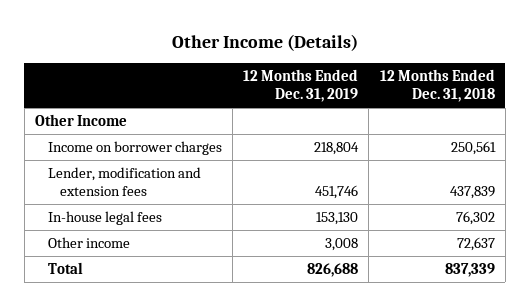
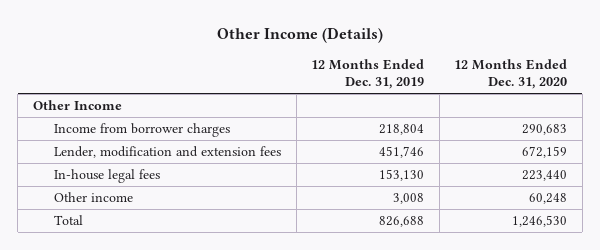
- | 12 Months Ended Dec. 31, 2019 | 12 Months Ended Dec. 31, 2018
+ | 12 Months Ended Dec. 31, 2019 | 12 Months Ended Dec. 31, 2020
- Income on borrower charges | 218,804 | 250,561
+ Income from borrower charges | 218,804 | 290,683

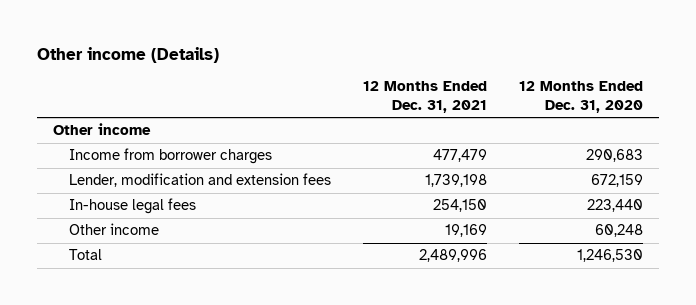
- Other Income (Details)
+ Other income (Details)
- | 12 Months Ended Dec. 31, 2019 | 12 Months Ended Dec. 31, 2020
+ | 12 Months Ended Dec. 31, 2021 | 12 Months Ended Dec. 31, 2020
- Other Income
+ Other income

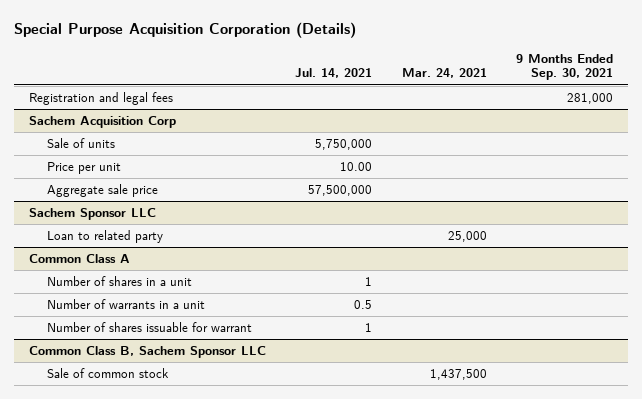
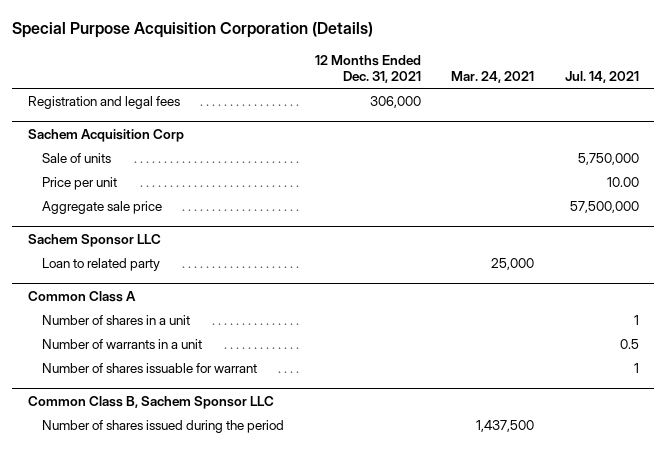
- | Jul. 14, 2021 | Mar. 24, 2021 | 9 Months Ended Sep. 30, 2021
+ | 12 Months Ended Dec. 31, 2021 | Mar. 24, 2021 | Jul. 14, 2021
@ Common Class B, Sachem Sponsor LLC
- Sale of common stock | | 1,437,500 |
+ Number of shares issued during the period | | 1,437,500 |

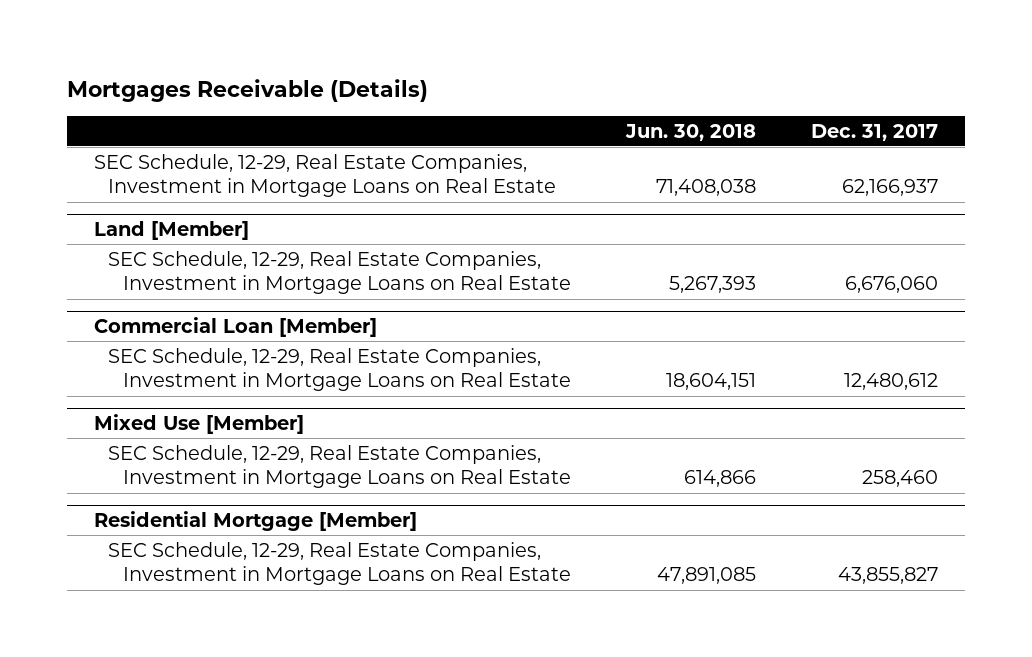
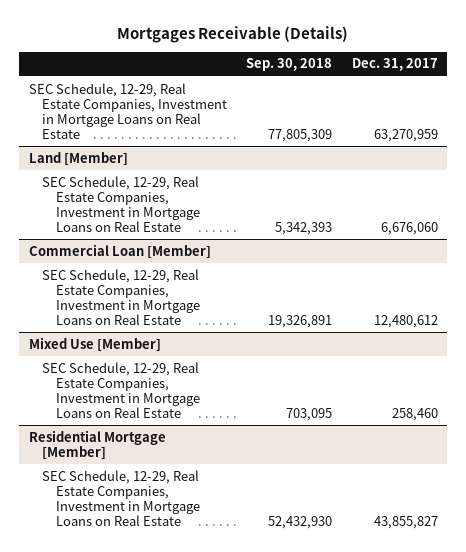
- | Jun. 30, 2018 | Dec. 31, 2017
+ | Sep. 30, 2018 | Dec. 31, 2017
- SEC Schedule, 12-29, Real Estate Companies, Investment in Mortgage Loans on Real Estate | 71,408,038 | 62,166,937
+ SEC Schedule, 12-29, Real Estate Companies, Investment in Mortgage Loans on Real Estate | 77,805,309 | 63,270,959

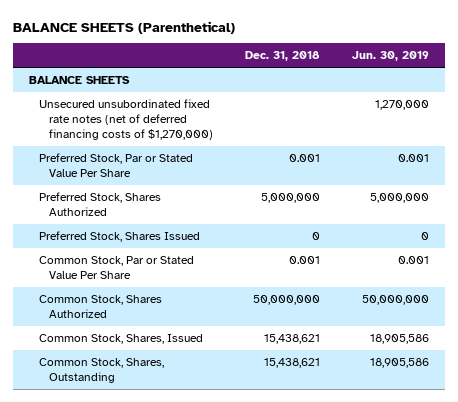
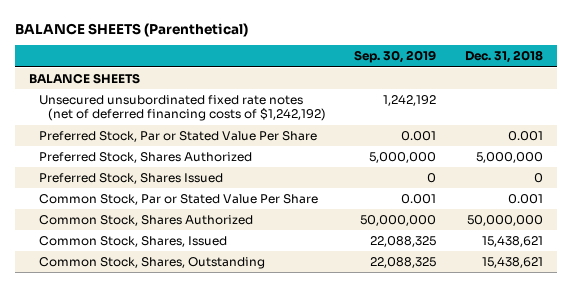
- | Dec. 31, 2018 | Jun. 30, 2019
+ | Sep. 30, 2019 | Dec. 31, 2018
- Unsecured unsubordinated fixed rate notes (net of deferred financing costs of $1,270,000) | | 1,270,000
+ Unsecured unsubordinated fixed rate notes (net of deferred financing costs of $1,242,192) | 1,242,192 |

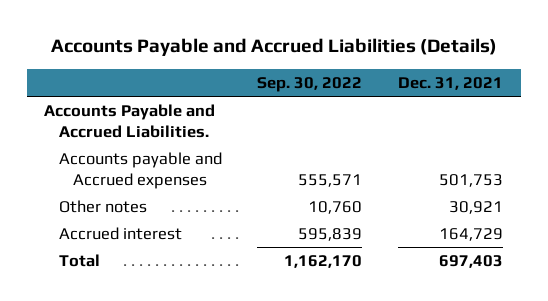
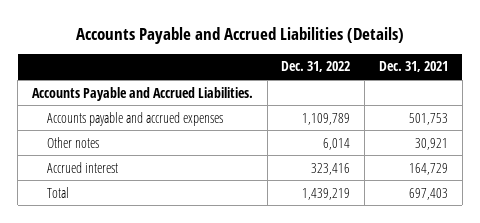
- | Sep. 30, 2022 | Dec. 31, 2021
+ | Dec. 31, 2022 | Dec. 31, 2021
- Accounts payable and Accrued expenses | 555,571 | 501,753
+ Accounts payable and accrued expenses | 1,109,789 | 501,753

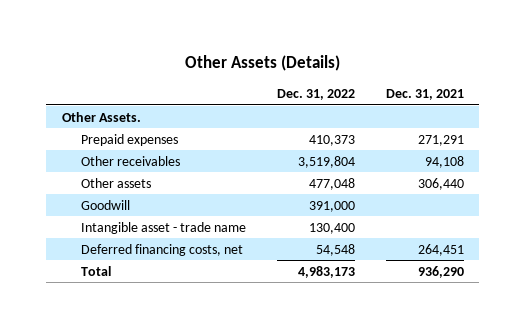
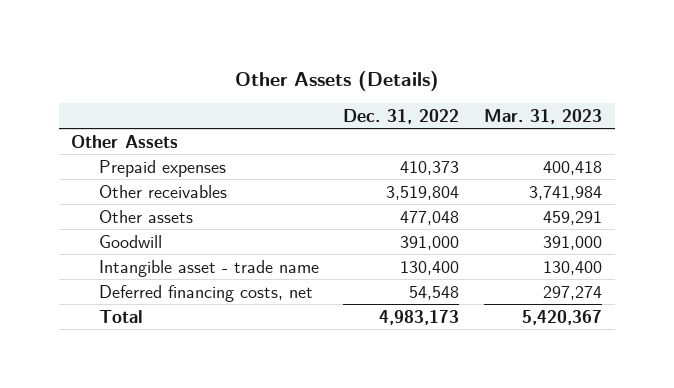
- | Dec. 31, 2022 | Dec. 31, 2021
+ | Dec. 31, 2022 | Mar. 31, 2023
- Other Assets.
+ Other Assets

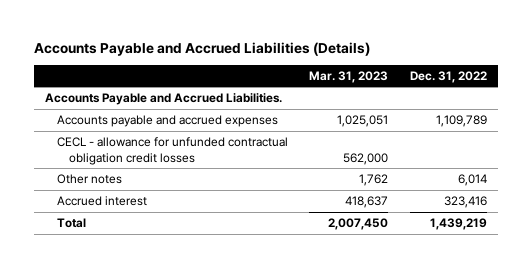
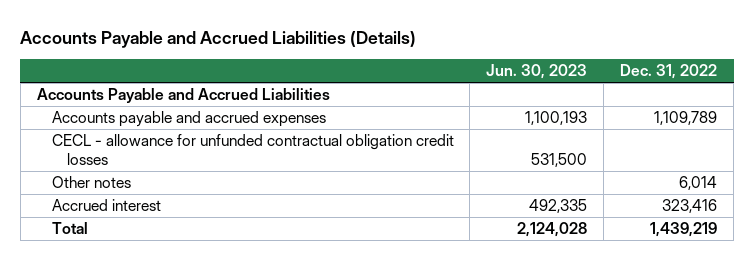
- | Mar. 31, 2023 | Dec. 31, 2022
+ | Jun. 30, 2023 | Dec. 31, 2022
- Accounts Payable and Accrued Liabilities.
+ Accounts Payable and Accrued Liabilities

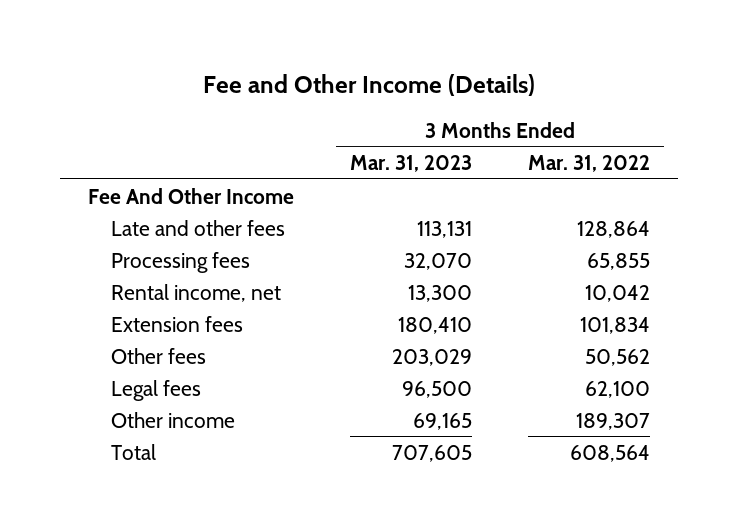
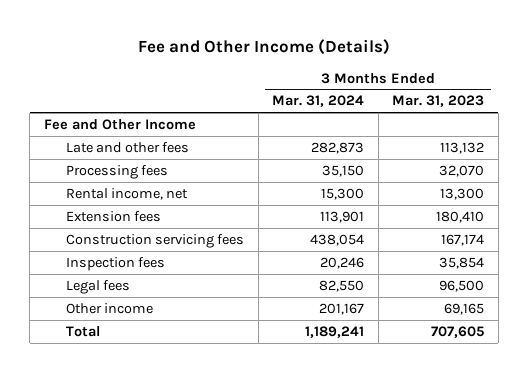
- | 3 Months Ended Mar. 31, 2023 | 3 Months Ended Mar. 31, 2022
+ | 3 Months Ended Mar. 31, 2024 | 3 Months Ended Mar. 31, 2023
- Fee And Other Income
- Late and other fees | 113,131 | 128,864
+ Fee and Other Income
+ Late and other fees | 282,873 | 113,132
- Other fees | 203,029 | 50,562
+ Construction servicing fees | 438,054 | 167,174
+ Inspection fees | 20,246 | 35,854

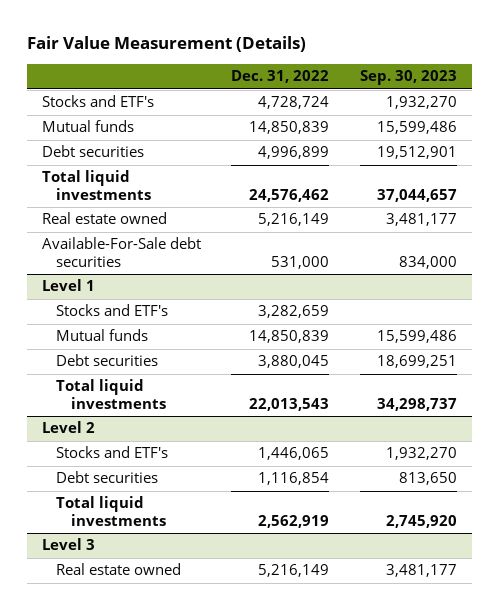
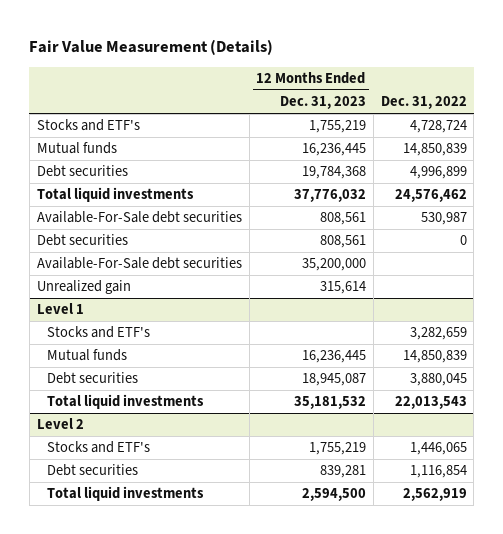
- | Dec. 31, 2022 | Sep. 30, 2023
+ | 12 Months Ended Dec. 31, 2023 | Dec. 31, 2022
- Real estate owned | 5,216,149 | 3,481,177
- Available-For-Sale debt securities | 531,000 | 834,000
+ Available-For-Sale debt securities | 808,561 | 530,987
+ Debt securities | 808,561 | 0
+ Available-For-Sale debt securities | 35,200,000 |
+ Unrealized gain | 315,614 |
- Level 3
- Real estate owned | 5,216,149 | 3,481,177

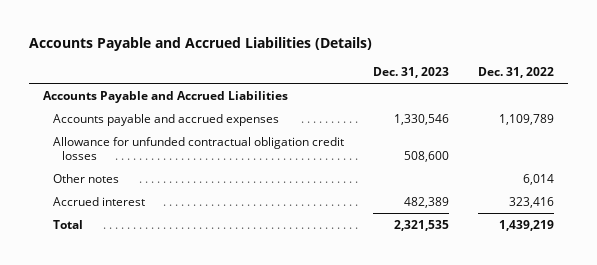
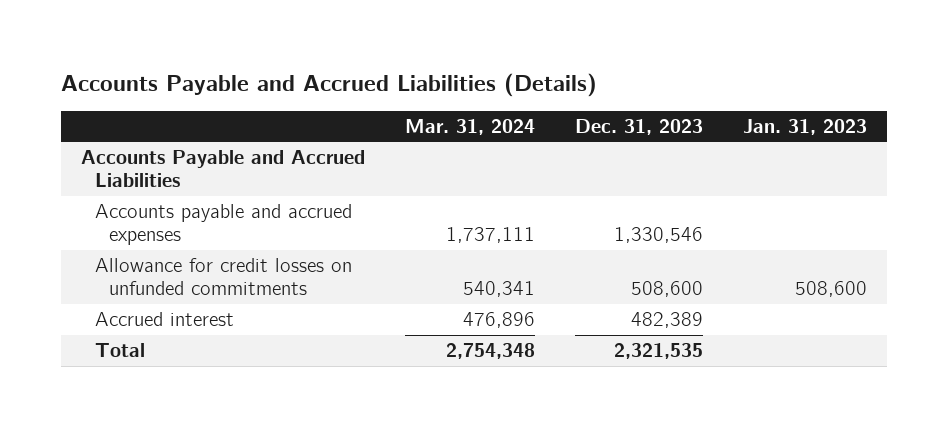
- | Dec. 31, 2023 | Dec. 31, 2022
+ | Mar. 31, 2024 | Dec. 31, 2023 | Jan. 31, 2023
- Allowance for unfunded contractual obligation credit losses | 508,600 |
- Other notes | | 6,014
+ Allowance for credit losses on unfunded commitments | 540,341 | 508,600 | 508,600

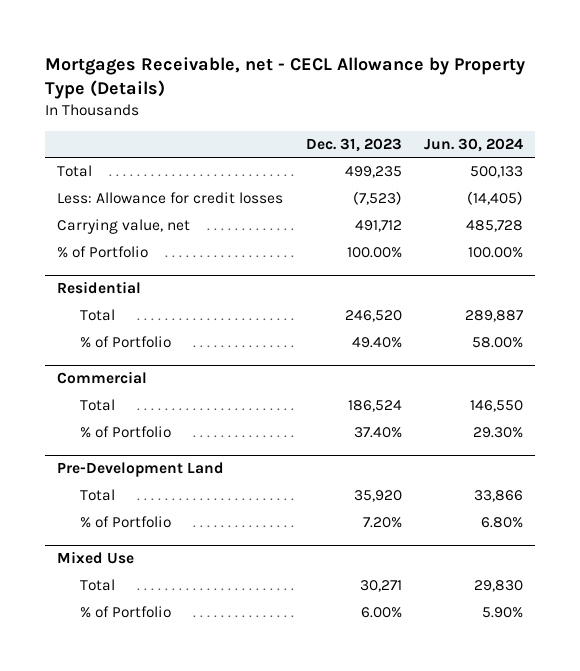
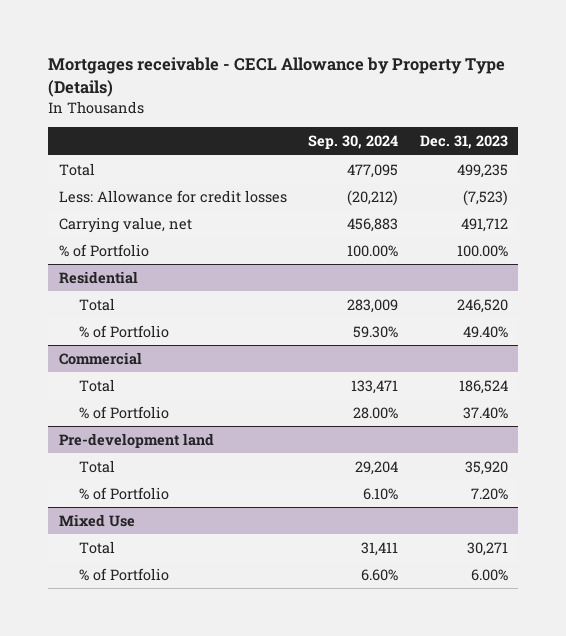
- Mortgages Receivable, net - CECL Allowance by Property Type (Details)
+ Mortgages receivable - CECL Allowance by Property Type (Details)
- | Dec. 31, 2023 | Jun. 30, 2024
+ | Sep. 30, 2024 | Dec. 31, 2023
- Pre-Development Land
+ Pre-development land

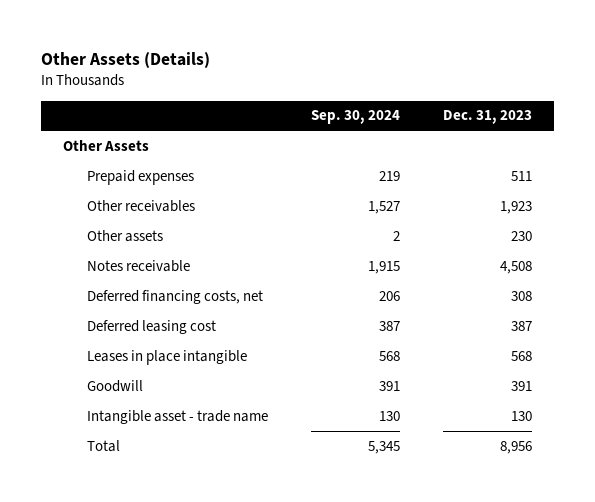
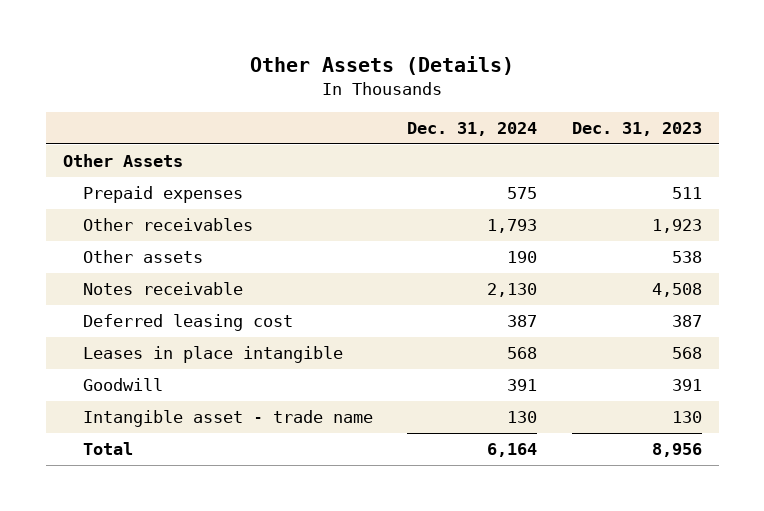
- | Sep. 30, 2024 | Dec. 31, 2023
+ | Dec. 31, 2024 | Dec. 31, 2023
- Other assets | 2 | 230
+ Other assets | 190 | 538
- Deferred financing costs, net | 206 | 308

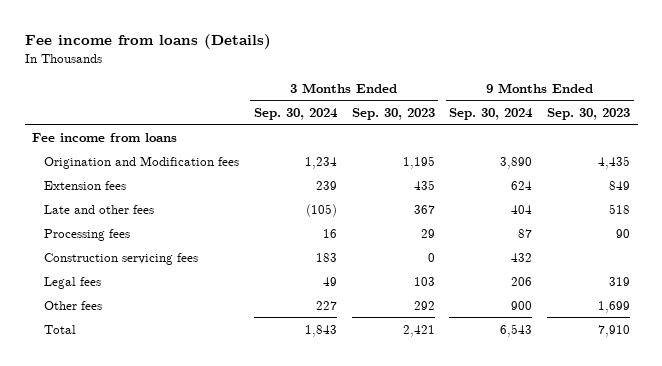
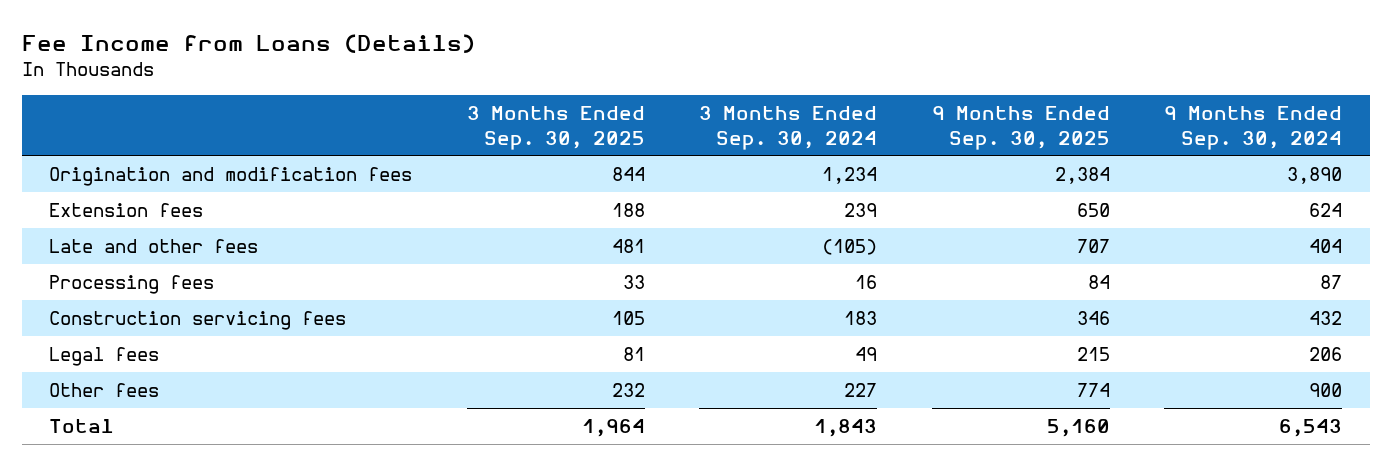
- Fee income from loans (Details)
+ Fee Income from Loans (Details)
- | 3 Months Ended Sep. 30, 2024 | 3 Months Ended Sep. 30, 2023 | 9 Months Ended Sep. 30, 2024 | 9 Months Ended Sep. 30, 2023
+ | 3 Months Ended Sep. 30, 2025 | 3 Months Ended Sep. 30, 2024 | 9 Months Ended Sep. 30, 2025 | 9 Months Ended Sep. 30, 2024
- Fee income from loans
- Origination and Modification fees | 1,234 | 1,195 | 3,890 | 4,435
+ Origination and modification fees | 844 | 1,234 | 2,384 | 3,890

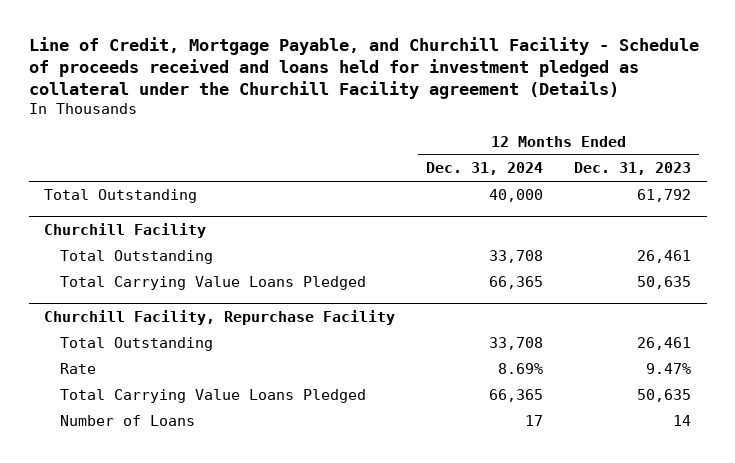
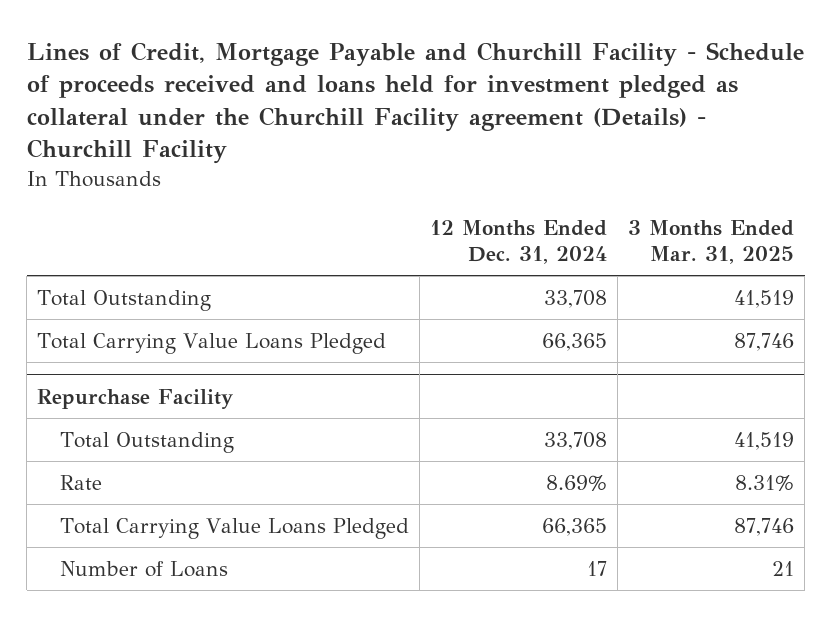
- Line of Credit, Mortgage Payable, and Churchill Facility - Schedule of proceeds received and loans held for investment pledged as collateral under the Churchill Facility agreement (Details)
+ Lines of Credit, Mortgage Payable and Churchill Facility - Schedule of proceeds received and loans held for investment pledged as collateral under the Churchill Facility agreement (Details) - Churchill Facility
- | 12 Months Ended Dec. 31, 2024 | 12 Months Ended Dec. 31, 2023
+ | 12 Months Ended Dec. 31, 2024 | 3 Months Ended Mar. 31, 2025
- Total Outstanding | 40,000 | 61,792
- Churchill Facility
- Churchill Facility, Repurchase Facility
+ Repurchase Facility

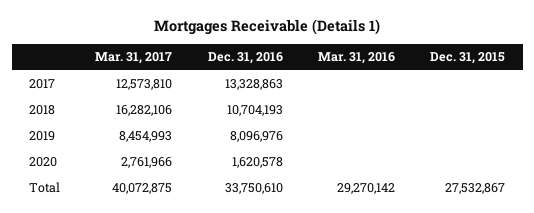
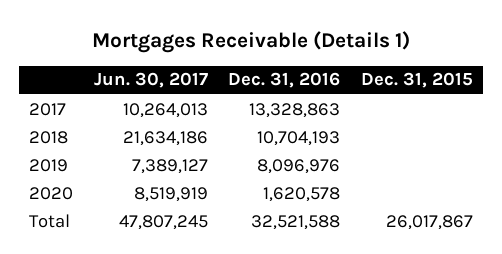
- | Mar. 31, 2017 | Dec. 31, 2016 | Mar. 31, 2016 | Dec. 31, 2015
+ | Jun. 30, 2017 | Dec. 31, 2016 | Dec. 31, 2015
- Total | 40,072,875 | 33,750,610 | 29,270,142 | 27,532,867
+ Total | 47,807,245 | 32,521,588 | 26,017,867

